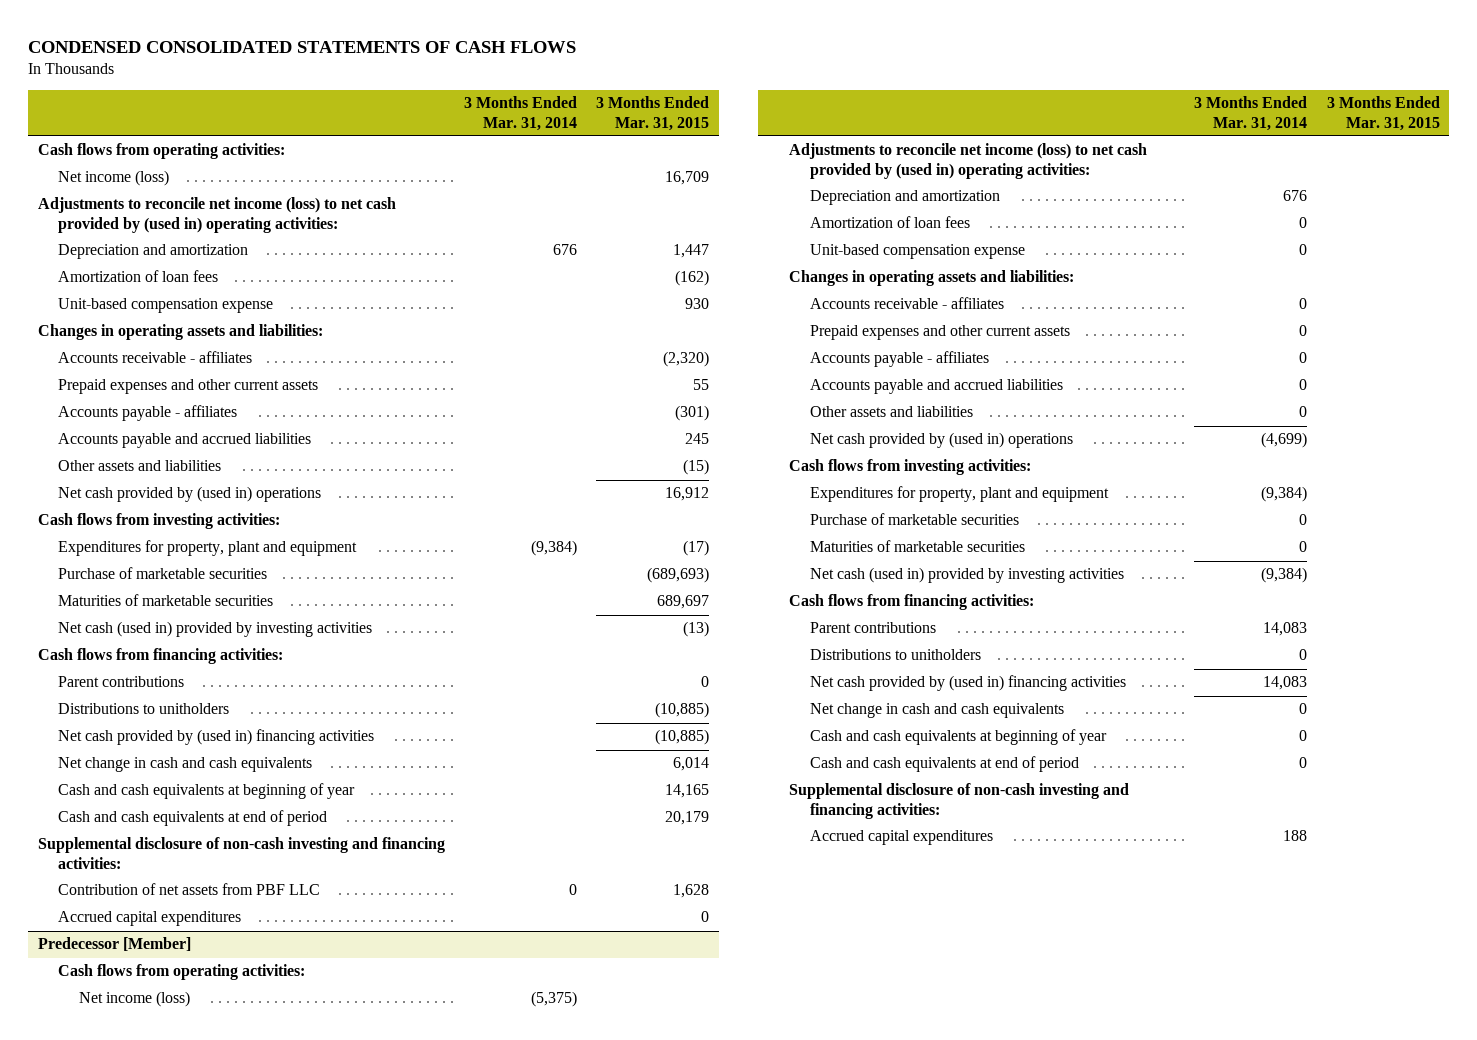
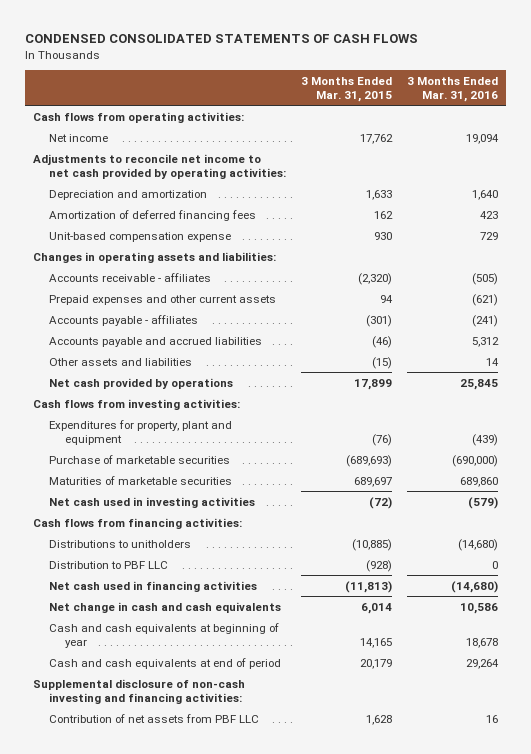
- | 3 Months Ended Mar. 31, 2014 | 3 Months Ended Mar. 31, 2015
+ | 3 Months Ended Mar. 31, 2015 | 3 Months Ended Mar. 31, 2016
- Net income (loss) | | 16,709
- Adjustments to reconcile net income (loss) to net cash provided by (used in) operating activities:
- Depreciation and amortization | 676 | 1,447
- Amortization of loan fees | | (162)
+ Net income | 17,762 | 19,094
+ Adjustments to reconcile net income to net cash provided by operating activities:
+ Depreciation and amortization | 1,633 | 1,640
+ Amortization of deferred financing fees | 162 | 423
- Prepaid expenses and other current assets | | 55
+ Prepaid expenses and other current assets | 94 | (621)
- Accounts payable and accrued liabilities | | 245
+ Accounts payable and accrued liabilities | (46) | 5,312
- Net cash provided by (used in) operations | | 16,912
+ Net cash provided by operations | 17,899 | 25,845
- Expenditures for property, plant and equipment | (9,384) | (17)
+ Expenditures for property, plant and equipment | (76) | (439)
- Net cash (used in) provided by investing activities | | (13)
+ Net cash used in investing activities | (72) | (579)
- Parent contributions | | 0
- Net cash provided by (used in) financing activities | | (10,885)
+ Distribution to PBF LLC | (928) | 0
+ Net cash used in financing activities | (11,813) | (14,680)
- Accrued capital expenditures | | 0
- Predecessor [Member]
- Cash flows from operating activities:
- Net income (loss) | (5,375) |
- Adjustments to reconcile net income (loss) to net cash provided by (used in) operating activities:
- Depreciation and amortization | 676 |
- Amortization of loan fees | 0 |
- Unit-based compensation expense | 0 |
- Changes in operating assets and liabilities:
- Accounts receivable - affiliates | 0 |
- Prepaid expenses and other current assets | 0 |
- Accounts payable - affiliates | 0 |
- Accounts payable and accrued liabilities | 0 |
- Other assets and liabilities | 0 |
- Net cash provided by (used in) operations | (4,699) |
- Cash flows from investing activities:
- Expenditures for property, plant and equipment | (9,384) |
- Purchase of marketable securities | 0 |
- Maturities of marketable securities | 0 |
- Net cash (used in) provided by investing activities | (9,384) |
- Cash flows from financing activities:
- Parent contributions | 14,083 |
- Distributions to unitholders | 0 |
- Net cash provided by (used in) financing activities | 14,083 |
- Net change in cash and cash equivalents | 0 |
- Cash and cash equivalents at beginning of year | 0 |
- Cash and cash equivalents at end of period | 0 |
- Supplemental disclosure of non-cash investing and financing activities:
- Accrued capital expenditures | 188 |

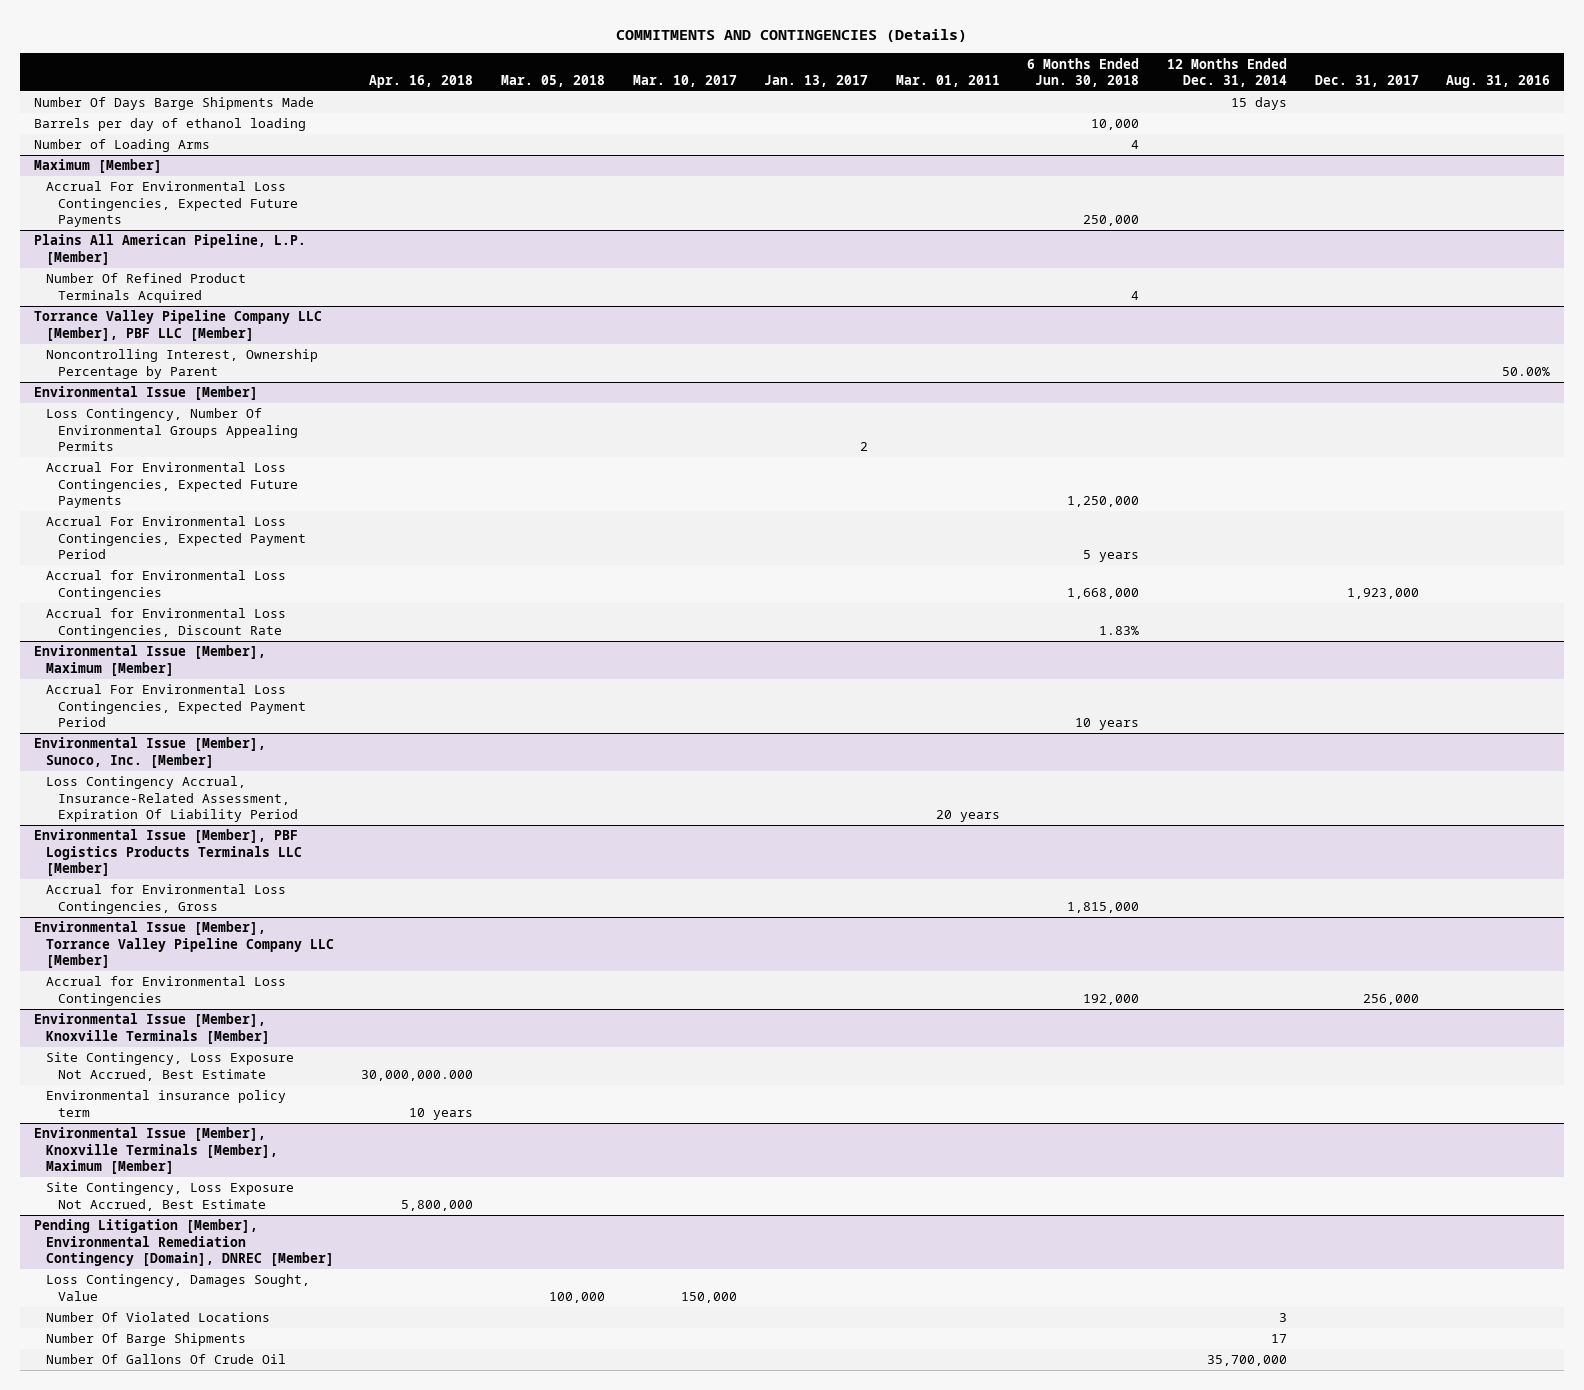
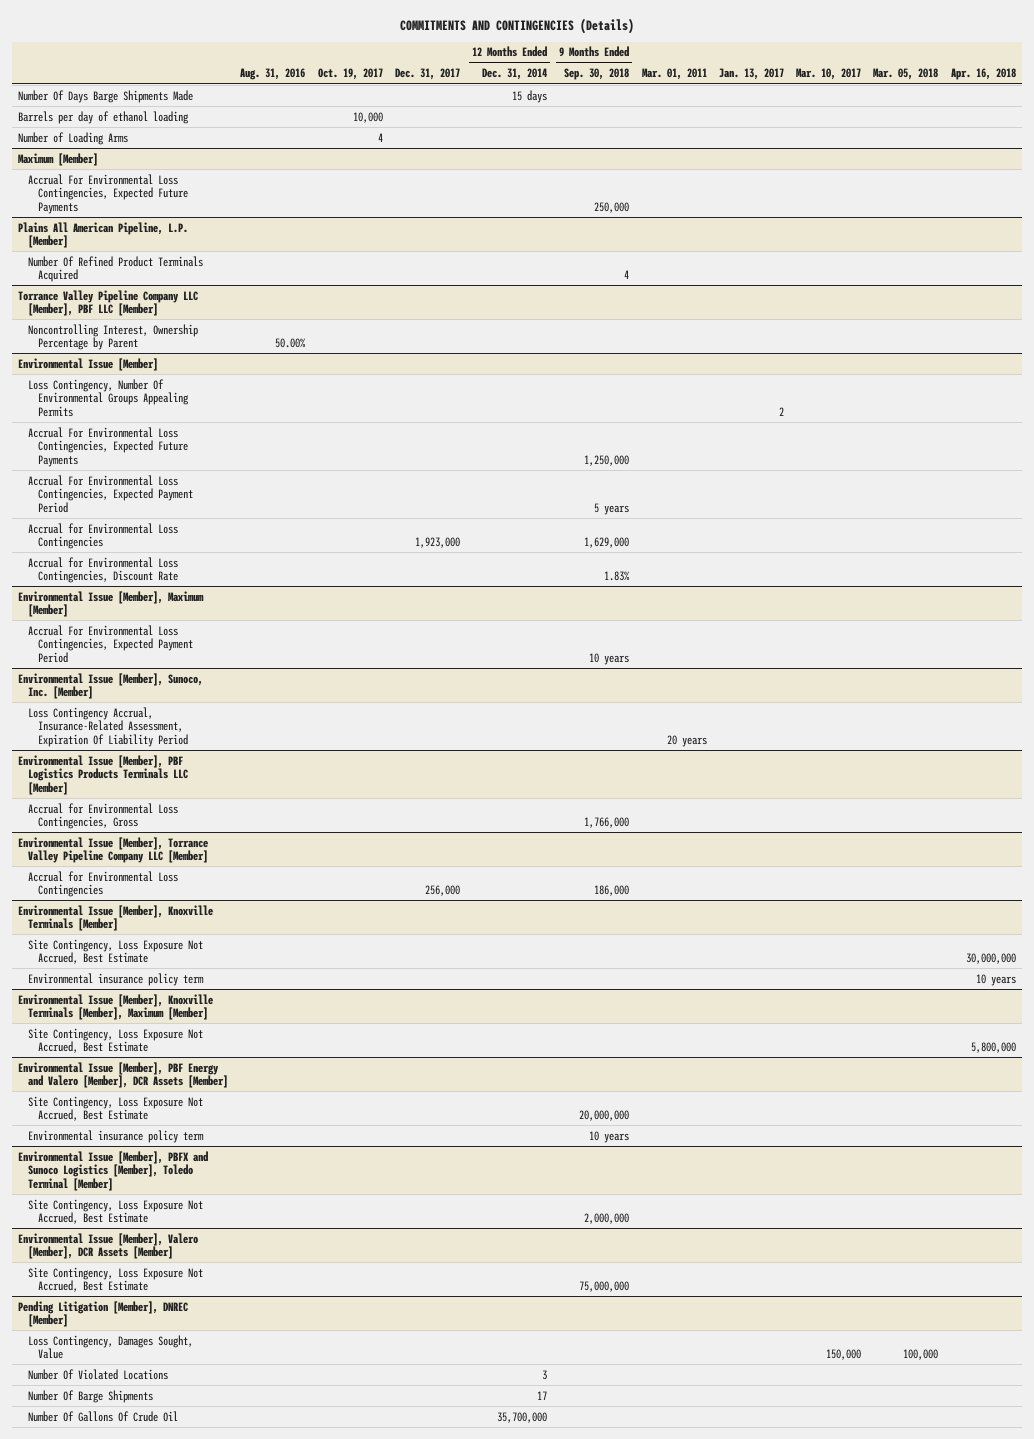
- | Apr. 16, 2018 | Mar. 05, 2018 | Mar. 10, 2017 | Jan. 13, 2017 | Mar. 01, 2011 | 6 Months Ended Jun. 30, 2018 | 12 Months Ended Dec. 31, 2014 | Dec. 31, 2017 | Aug. 31, 2016
+ | Aug. 31, 2016 | Oct. 19, 2017 | Dec. 31, 2017 | 12 Months Ended Dec. 31, 2014 | 9 Months Ended Sep. 30, 2018 | Mar. 01, 2011 | Jan. 13, 2017 | Mar. 10, 2017 | Mar. 05, 2018 | Apr. 16, 2018
@ Environmental Issue [Member], Knoxville Terminals [Member]
- Site Contingency, Loss Exposure Not Accrued, Best Estimate | 30,000,000.000 | | | | | | | |
+ Site Contingency, Loss Exposure Not Accrued, Best Estimate | | | | | | | | | | 30,000,000
- Pending Litigation [Member], Environmental Remediation Contingency [Domain], DNREC [Member]
+ Environmental Issue [Member], PBF Energy and Valero [Member], DCR Assets [Member]
+ Site Contingency, Loss Exposure Not Accrued, Best Estimate | | | | | 20,000,000 | | | | |
+ Environmental insurance policy term | | | | | 10 years | | | | |
+ Environmental Issue [Member], PBFX and Sunoco Logistics [Member], Toledo Terminal [Member]
+ Site Contingency, Loss Exposure Not Accrued, Best Estimate | | | | | 2,000,000 | | | | |
+ Environmental Issue [Member], Valero [Member], DCR Assets [Member]
+ Site Contingency, Loss Exposure Not Accrued, Best Estimate | | | | | 75,000,000 | | | | |
+ Pending Litigation [Member], DNREC [Member]

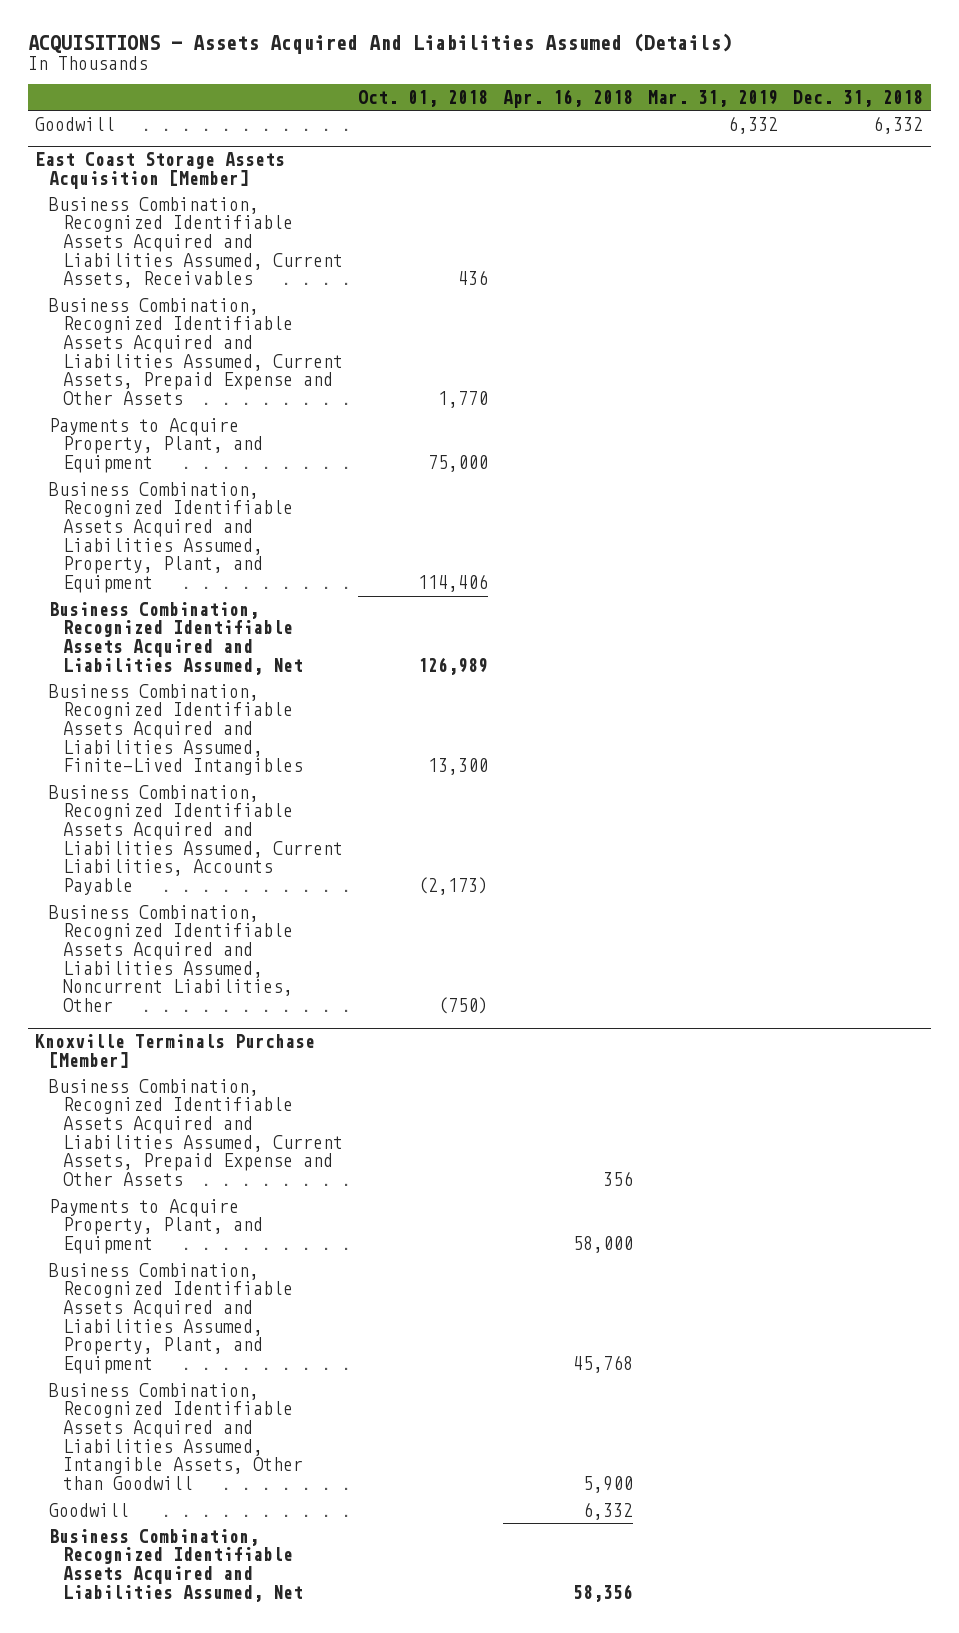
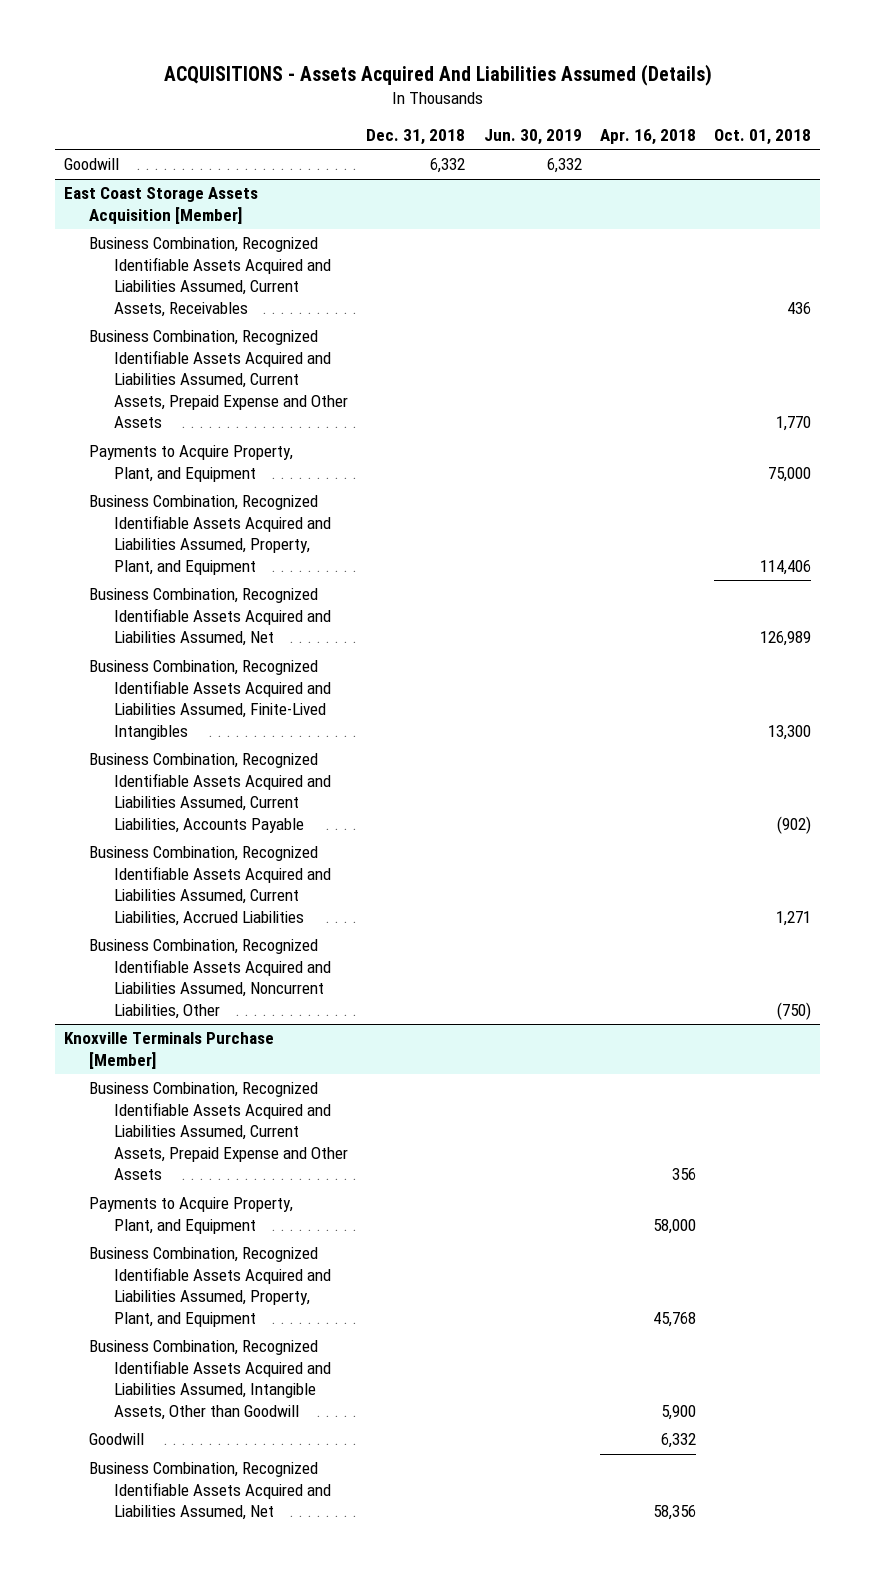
- | Oct. 01, 2018 | Apr. 16, 2018 | Mar. 31, 2019 | Dec. 31, 2018
+ | Dec. 31, 2018 | Jun. 30, 2019 | Apr. 16, 2018 | Oct. 01, 2018
@ East Coast Storage Assets Acquisition [Member]
- Business Combination, Recognized Identifiable Assets Acquired and Liabilities Assumed, Current Liabilities, Accounts Payable | (2,173) | | |
+ Business Combination, Recognized Identifiable Assets Acquired and Liabilities Assumed, Current Liabilities, Accounts Payable | | | | (902)
+ Business Combination, Recognized Identifiable Assets Acquired and Liabilities Assumed, Current Liabilities, Accrued Liabilities | | | | 1,271

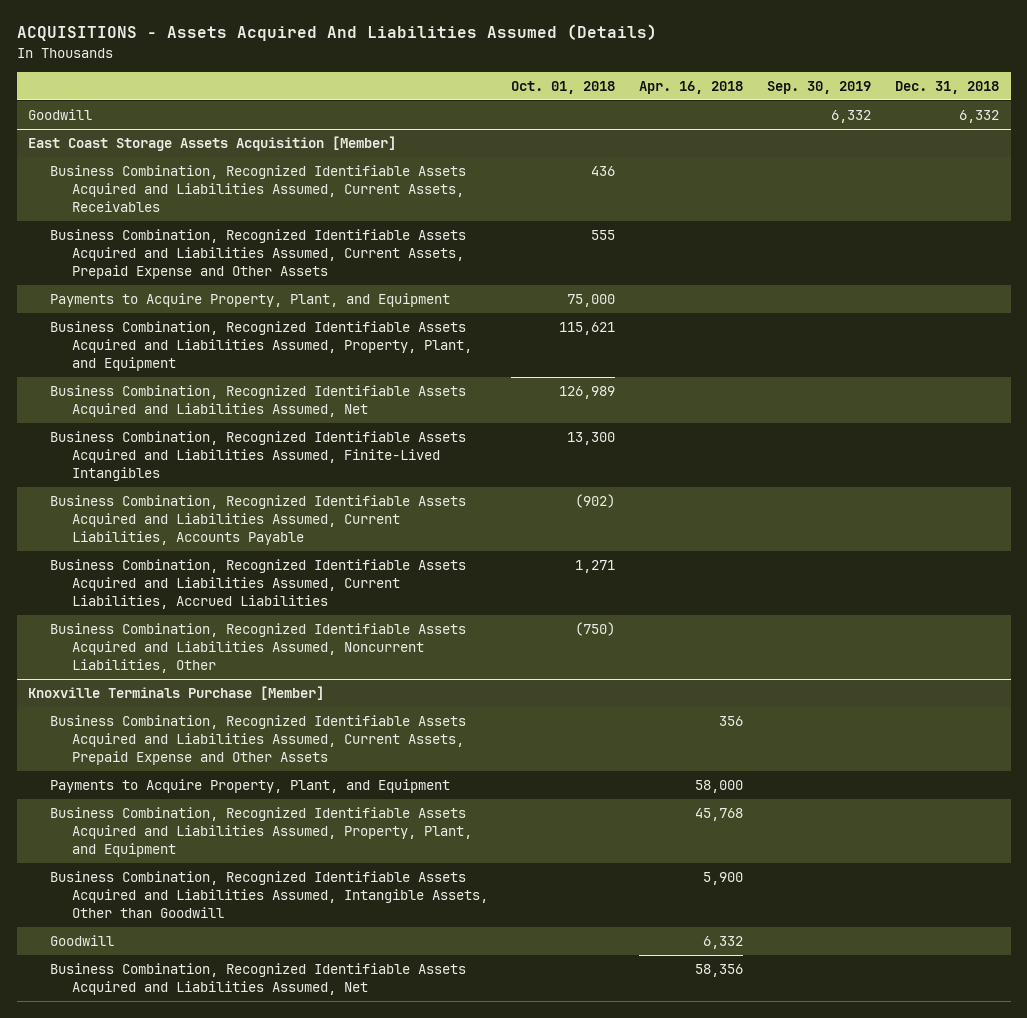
- | Dec. 31, 2018 | Jun. 30, 2019 | Apr. 16, 2018 | Oct. 01, 2018
+ | Oct. 01, 2018 | Apr. 16, 2018 | Sep. 30, 2019 | Dec. 31, 2018
@ East Coast Storage Assets Acquisition [Member]
- Business Combination, Recognized Identifiable Assets Acquired and Liabilities Assumed, Current Assets, Prepaid Expense and Other Assets | | | | 1,770
+ Business Combination, Recognized Identifiable Assets Acquired and Liabilities Assumed, Current Assets, Prepaid Expense and Other Assets | 555 | | |
- Business Combination, Recognized Identifiable Assets Acquired and Liabilities Assumed, Property, Plant, and Equipment | | | | 114,406
+ Business Combination, Recognized Identifiable Assets Acquired and Liabilities Assumed, Property, Plant, and Equipment | 115,621 | | |

